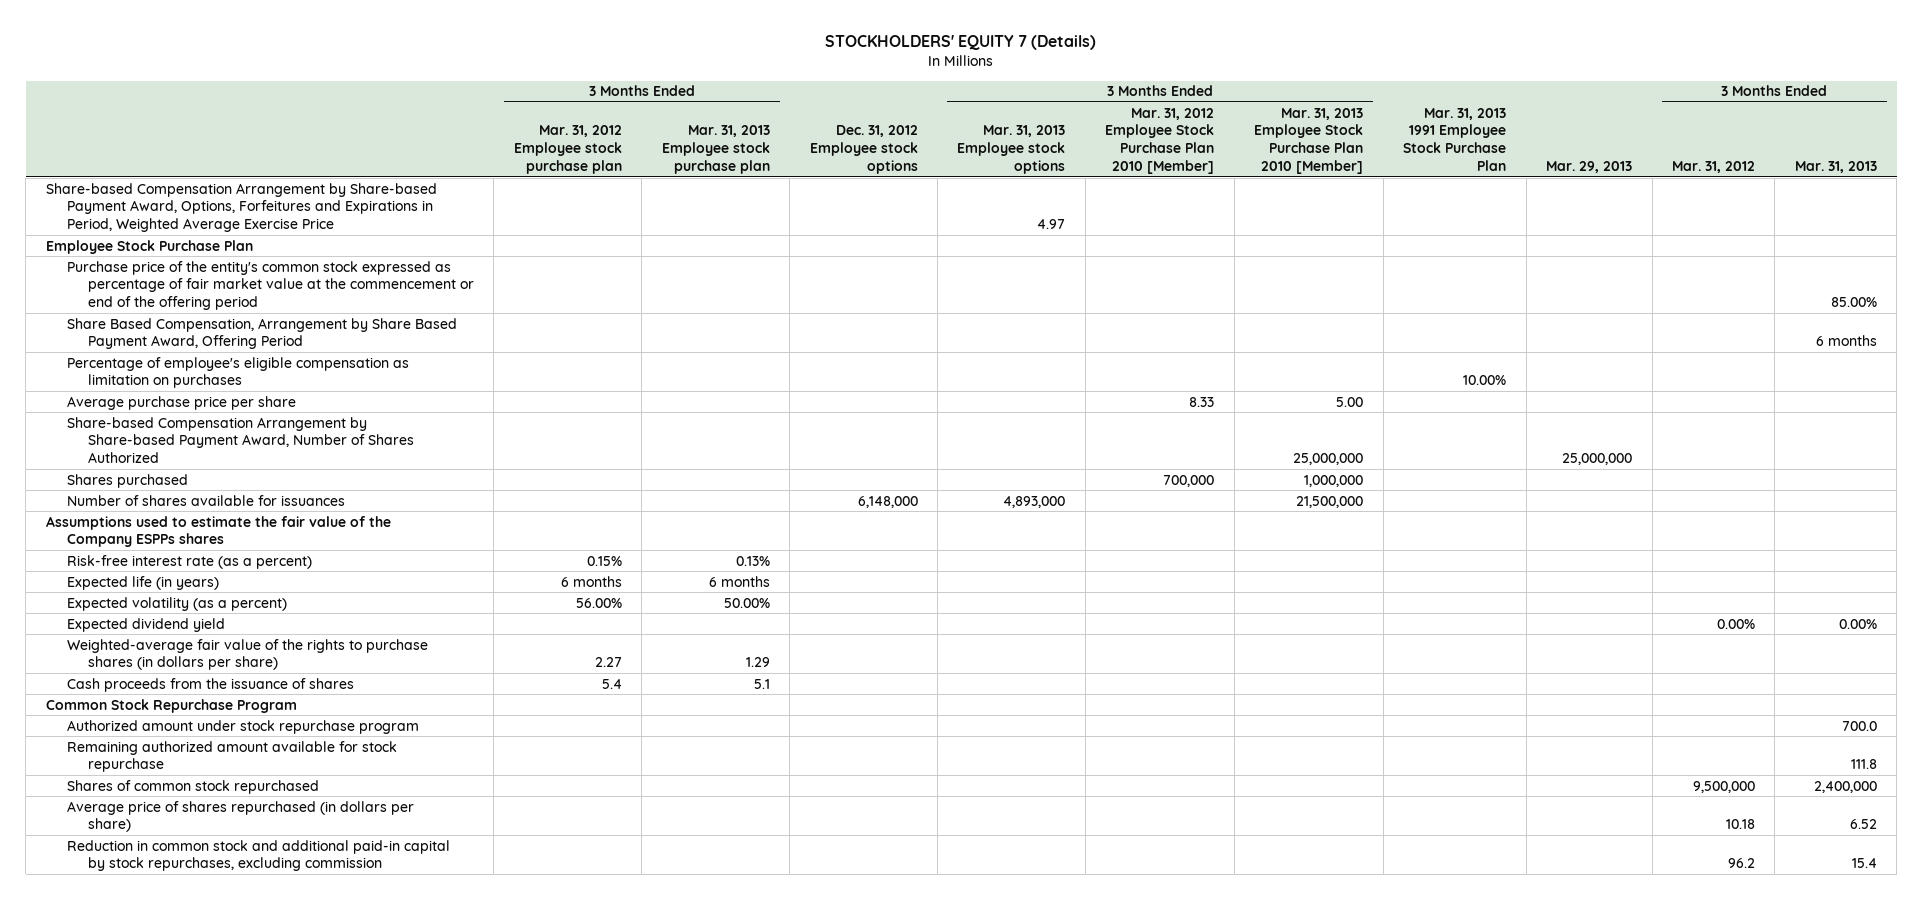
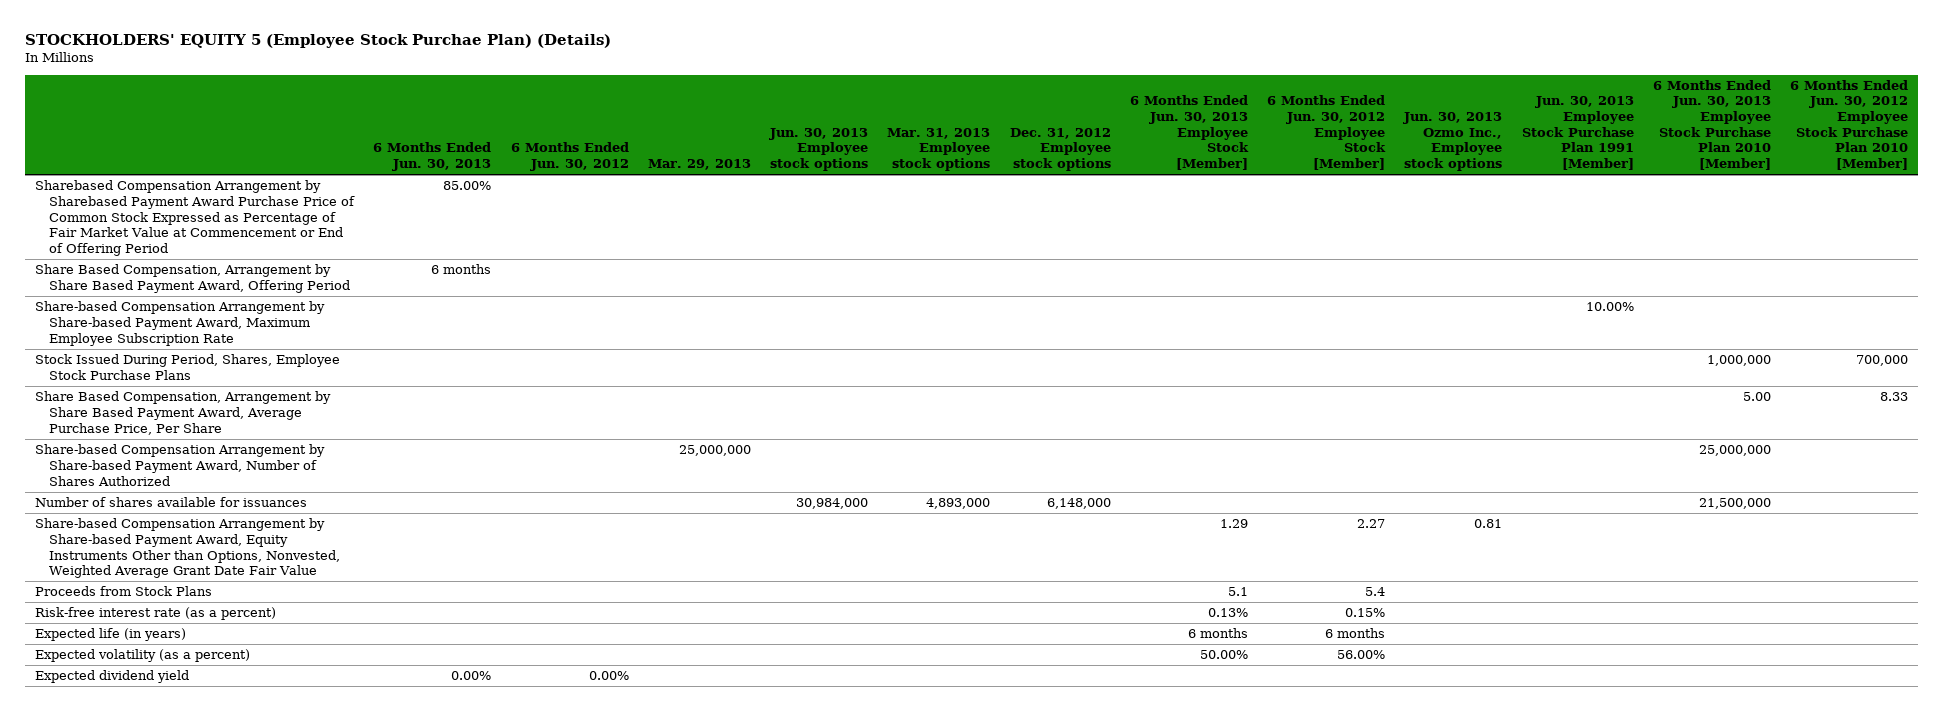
- STOCKHOLDERS' EQUITY 7 (Details)
+ STOCKHOLDERS' EQUITY 5 (Employee Stock Purchae Plan) (Details)
- | 3 Months Ended Mar. 31, 2012 Employee stock purchase plan | 3 Months Ended Mar. 31, 2013 Employee stock purchase plan | Dec. 31, 2012 Employee stock options | 3 Months Ended Mar. 31, 2013 Employee stock options | 3 Months Ended Mar. 31, 2012 Employee Stock Purchase Plan 2010 [Member] | 3 Months Ended Mar. 31, 2013 Employee Stock Purchase Plan 2010 [Member] | Mar. 31, 2013 1991 Employee Stock Purchase Plan | Mar. 29, 2013 | 3 Months Ended Mar. 31, 2012 | 3 Months Ended Mar. 31, 2013
+ | 6 Months Ended Jun. 30, 2013 | 6 Months Ended Jun. 30, 2012 | Mar. 29, 2013 | Jun. 30, 2013 Employee stock options | Mar. 31, 2013 Employee stock options | Dec. 31, 2012 Employee stock options | 6 Months Ended Jun. 30, 2013 Employee Stock [Member] | 6 Months Ended Jun. 30, 2012 Employee Stock [Member] | Jun. 30, 2013 Ozmo Inc., Employee stock options | Jun. 30, 2013 Employee Stock Purchase Plan 1991 [Member] | 6 Months Ended Jun. 30, 2013 Employee Stock Purchase Plan 2010 [Member] | 6 Months Ended Jun. 30, 2012 Employee Stock Purchase Plan 2010 [Member]
- Share-based Compensation Arrangement by Share-based Payment Award, Options, Forfeitures and Expirations in Period, Weighted Average Exercise Price | | | | 4.97 | | | | | |
- Employee Stock Purchase Plan
- Purchase price of the entity's common stock expressed as percentage of fair market value at the commencement or end of the offering period | | | | | | | | | | 85.00%
+ Sharebased Compensation Arrangement by Sharebased Payment Award Purchase Price of Common Stock Expressed as Percentage of Fair Market Value at Commencement or End of Offering Period | 85.00% | | | | | | | | | | |
- Percentage of employee's eligible compensation as limitation on purchases | | | | | | | 10.00% | | |
- Average purchase price per share | | | | | 8.33 | 5.00 | | | |
+ Share-based Compensation Arrangement by Share-based Payment Award, Maximum Employee Subscription Rate | | | | | | | | | | 10.00% | |
+ Stock Issued During Period, Shares, Employee Stock Purchase Plans | | | | | | | | | | | 1,000,000 | 700,000
+ Share Based Compensation, Arrangement by Share Based Payment Award, Average Purchase Price, Per Share | | | | | | | | | | | 5.00 | 8.33
- Shares purchased | | | | | 700,000 | 1,000,000 | | | |
- Assumptions used to estimate the fair value of the Company ESPPs shares
+ Share-based Compensation Arrangement by Share-based Payment Award, Equity Instruments Other than Options, Nonvested, Weighted Average Grant Date Fair Value | | | | | | | 1.29 | 2.27 | 0.81 | | |
+ Proceeds from Stock Plans | | | | | | | 5.1 | 5.4 | | | |
- Weighted-average fair value of the rights to purchase shares (in dollars per share) | 2.27 | 1.29 | | | | | | | |
- Cash proceeds from the issuance of shares | 5.4 | 5.1 | | | | | | | |
- Common Stock Repurchase Program
- Authorized amount under stock repurchase program | | | | | | | | | | 700.0
- Remaining authorized amount available for stock repurchase | | | | | | | | | | 111.8
- Shares of common stock repurchased | | | | | | | | | 9,500,000 | 2,400,000
- Average price of shares repurchased (in dollars per share) | | | | | | | | | 10.18 | 6.52
- Reduction in common stock and additional paid-in capital by stock repurchases, excluding commission | | | | | | | | | 96.2 | 15.4

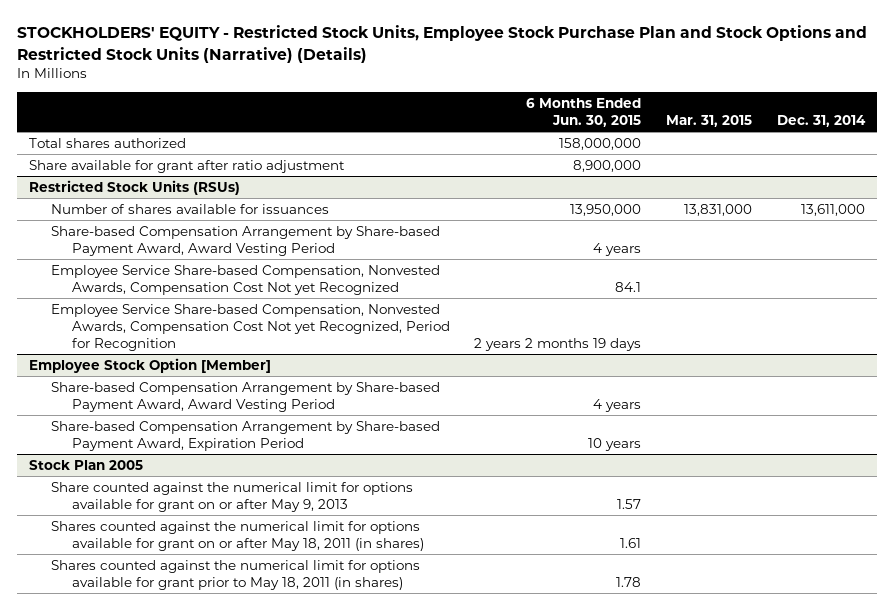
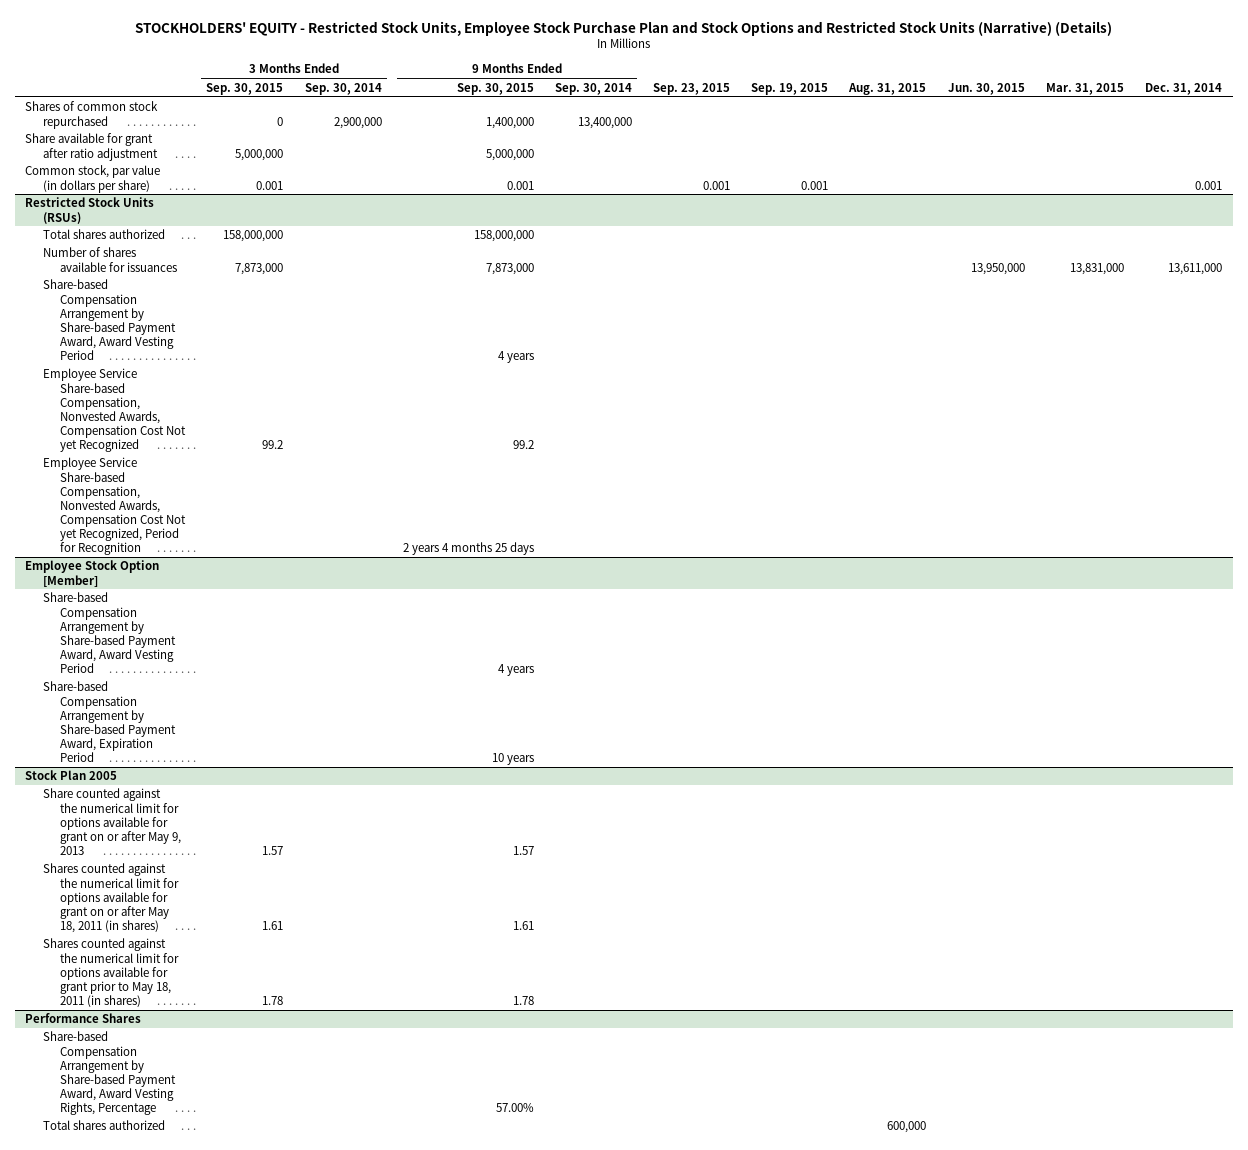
- | 6 Months Ended Jun. 30, 2015 | Mar. 31, 2015 | Dec. 31, 2014
+ | 3 Months Ended Sep. 30, 2015 | 3 Months Ended Sep. 30, 2014 | 9 Months Ended Sep. 30, 2015 | 9 Months Ended Sep. 30, 2014 | Sep. 23, 2015 | Sep. 19, 2015 | Aug. 31, 2015 | Jun. 30, 2015 | Mar. 31, 2015 | Dec. 31, 2014
- Total shares authorized | 158,000,000 | |
+ Shares of common stock repurchased | 0 | 2,900,000 | 1,400,000 | 13,400,000 | | | | | |
+ Common stock, par value (in dollars per share) | 0.001 | | 0.001 | | 0.001 | 0.001 | | | | 0.001
@ Restricted Stock Units (RSUs)
+ Total shares authorized | 158,000,000 | | 158,000,000 | | | | | | |
+ Performance Shares
+ Share-based Compensation Arrangement by Share-based Payment Award, Award Vesting Rights, Percentage | | | 57.00% | | | | | | |
+ Total shares authorized | | | | | | | 600,000 | | |

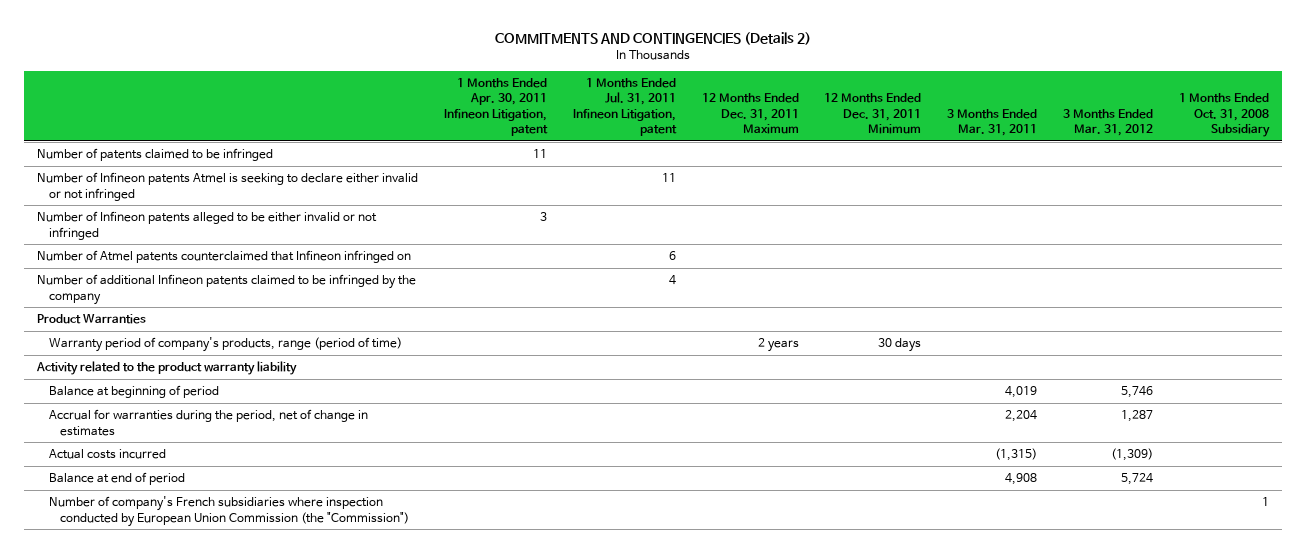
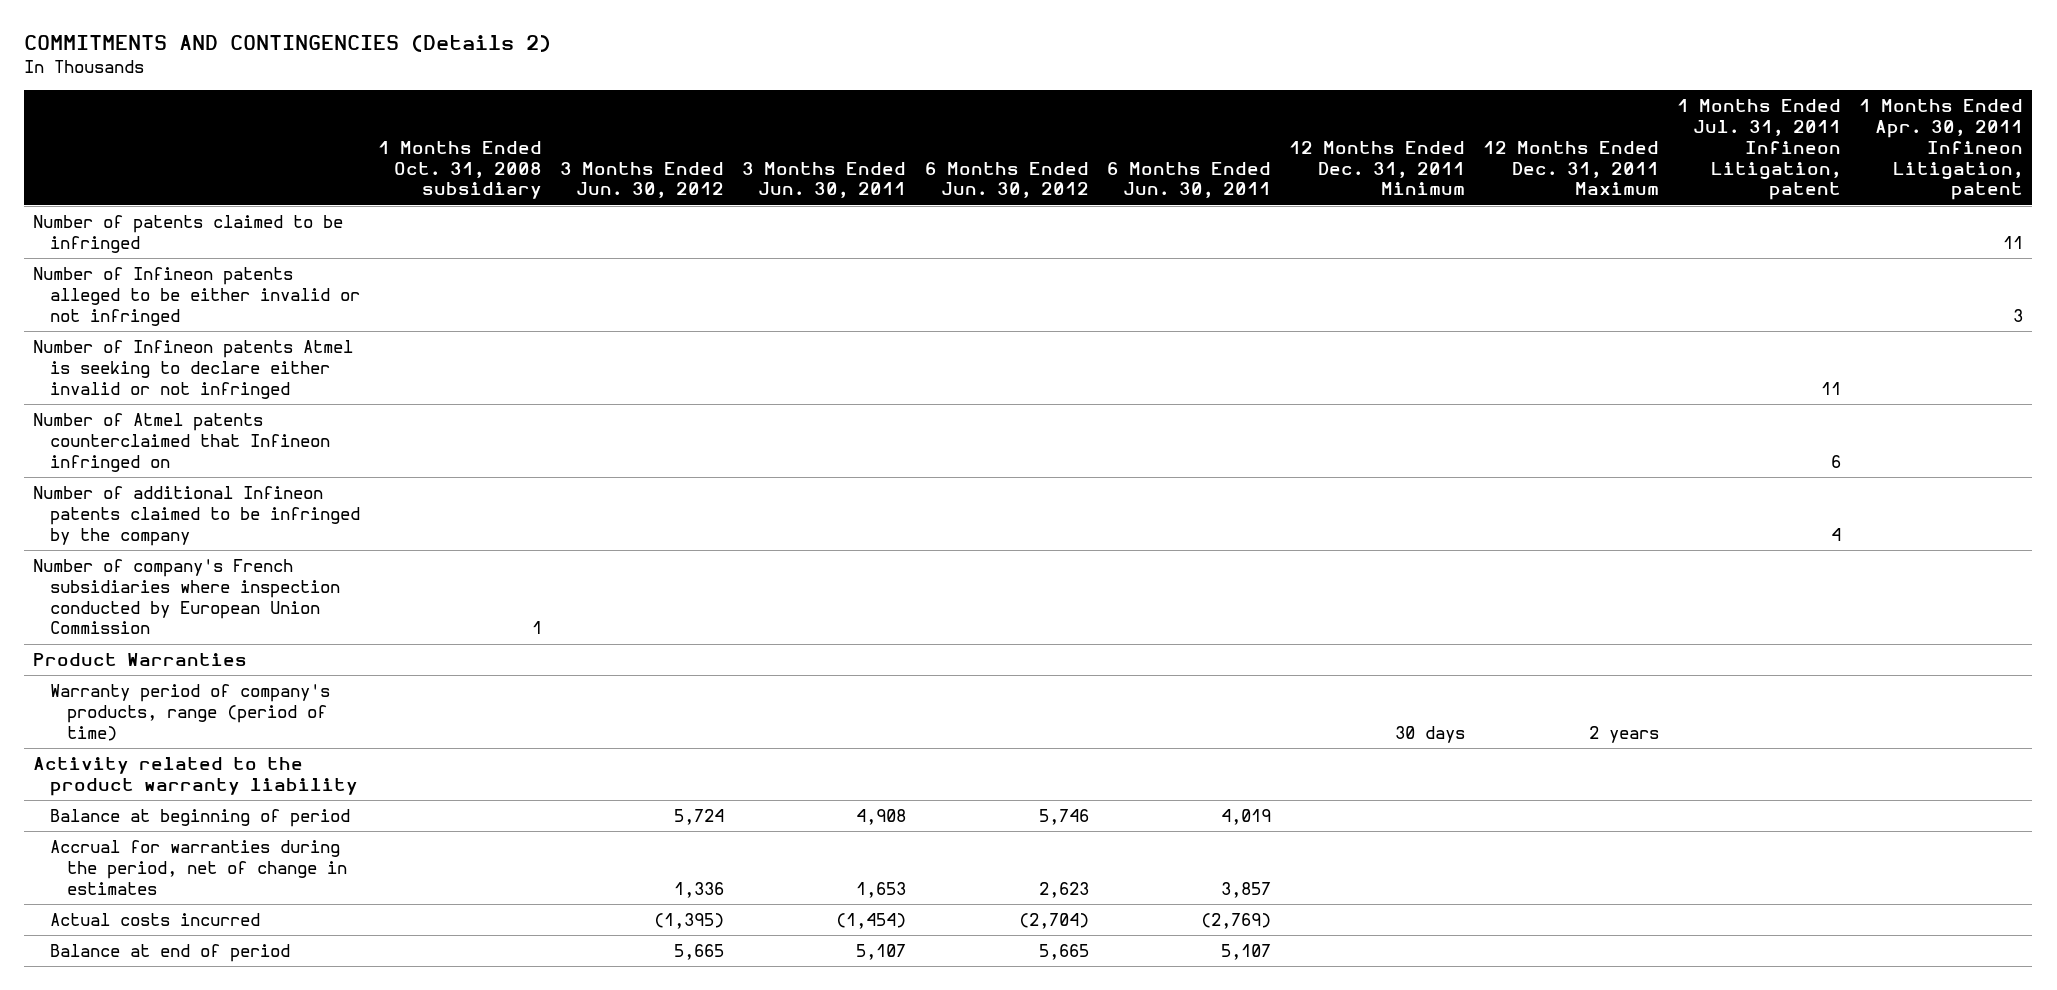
- | 1 Months Ended Apr. 30, 2011 Infineon Litigation, patent | 1 Months Ended Jul. 31, 2011 Infineon Litigation, patent | 12 Months Ended Dec. 31, 2011 Maximum | 12 Months Ended Dec. 31, 2011 Minimum | 3 Months Ended Mar. 31, 2011 | 3 Months Ended Mar. 31, 2012 | 1 Months Ended Oct. 31, 2008 Subsidiary
+ | 1 Months Ended Oct. 31, 2008 subsidiary | 3 Months Ended Jun. 30, 2012 | 3 Months Ended Jun. 30, 2011 | 6 Months Ended Jun. 30, 2012 | 6 Months Ended Jun. 30, 2011 | 12 Months Ended Dec. 31, 2011 Minimum | 12 Months Ended Dec. 31, 2011 Maximum | 1 Months Ended Jul. 31, 2011 Infineon Litigation, patent | 1 Months Ended Apr. 30, 2011 Infineon Litigation, patent
moved down: Number of Infineon patents Atmel is seeking to declare either invalid or not infringed | | | | | | | | 11 |
+ Number of company's French subsidiaries where inspection conducted by European Union Commission | 1 | | | | | | | |
- Number of company's French subsidiaries where inspection conducted by European Union Commission (the "Commission") | | | | | | | 1

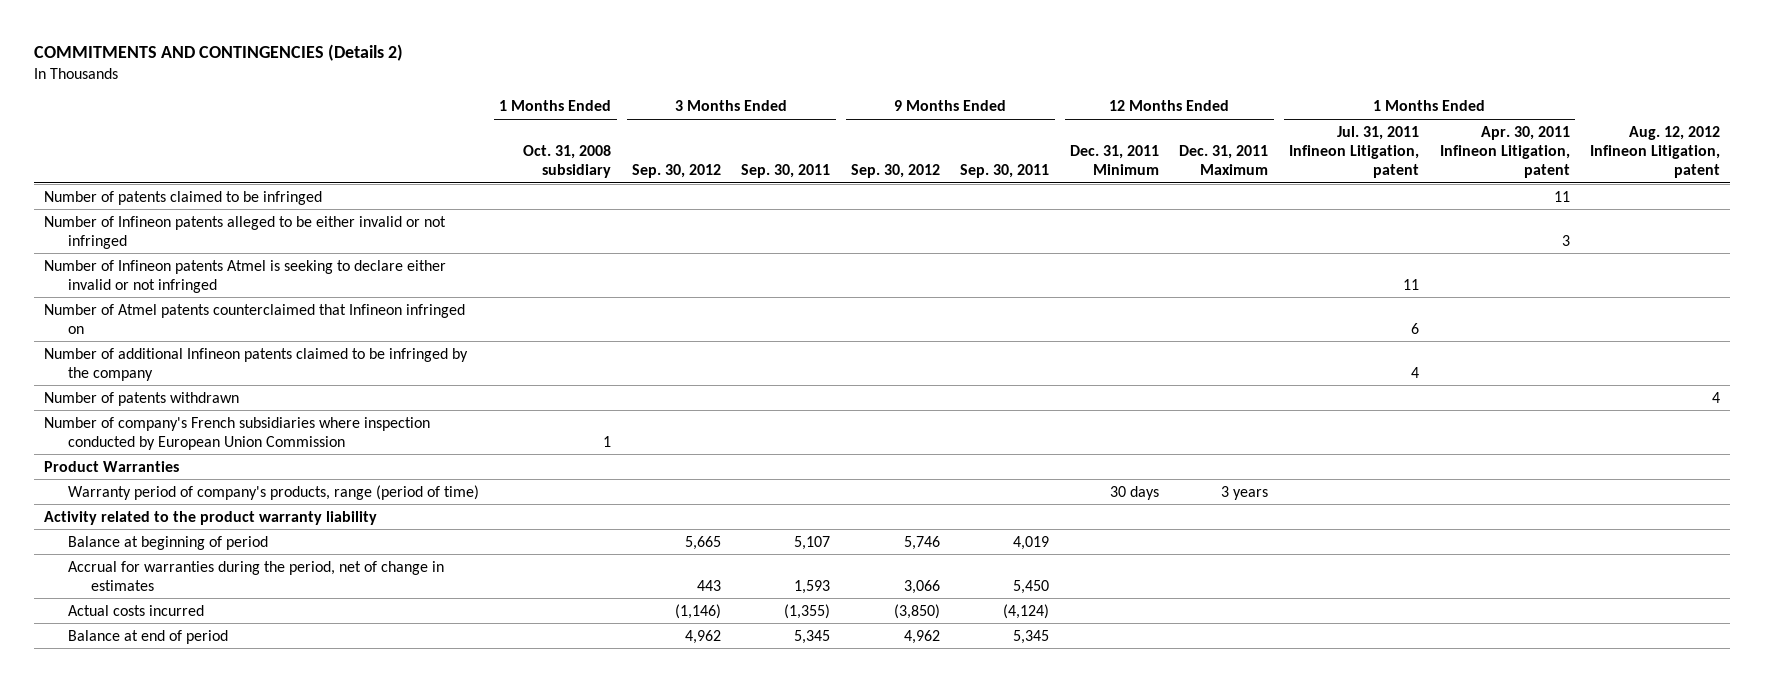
- | 1 Months Ended Oct. 31, 2008 subsidiary | 3 Months Ended Jun. 30, 2012 | 3 Months Ended Jun. 30, 2011 | 6 Months Ended Jun. 30, 2012 | 6 Months Ended Jun. 30, 2011 | 12 Months Ended Dec. 31, 2011 Minimum | 12 Months Ended Dec. 31, 2011 Maximum | 1 Months Ended Jul. 31, 2011 Infineon Litigation, patent | 1 Months Ended Apr. 30, 2011 Infineon Litigation, patent
+ | 1 Months Ended Oct. 31, 2008 subsidiary | 3 Months Ended Sep. 30, 2012 | 3 Months Ended Sep. 30, 2011 | 9 Months Ended Sep. 30, 2012 | 9 Months Ended Sep. 30, 2011 | 12 Months Ended Dec. 31, 2011 Minimum | 12 Months Ended Dec. 31, 2011 Maximum | 1 Months Ended Jul. 31, 2011 Infineon Litigation, patent | 1 Months Ended Apr. 30, 2011 Infineon Litigation, patent | Aug. 12, 2012 Infineon Litigation, patent
+ Number of patents withdrawn | | | | | | | | | | 4
- Warranty period of company's products, range (period of time) | | | | | | 30 days | 2 years | |
+ Warranty period of company's products, range (period of time) | | | | | | 30 days | 3 years | | |

